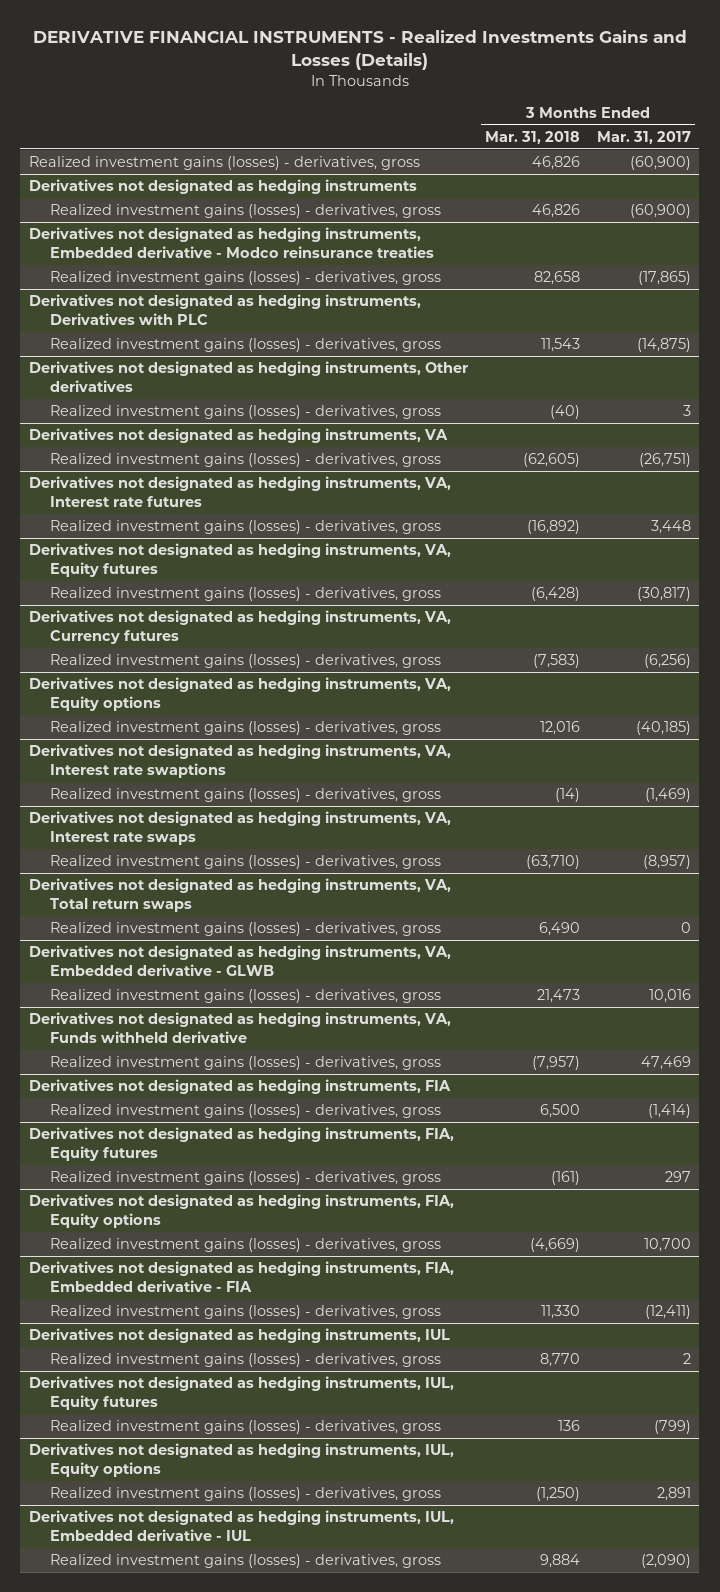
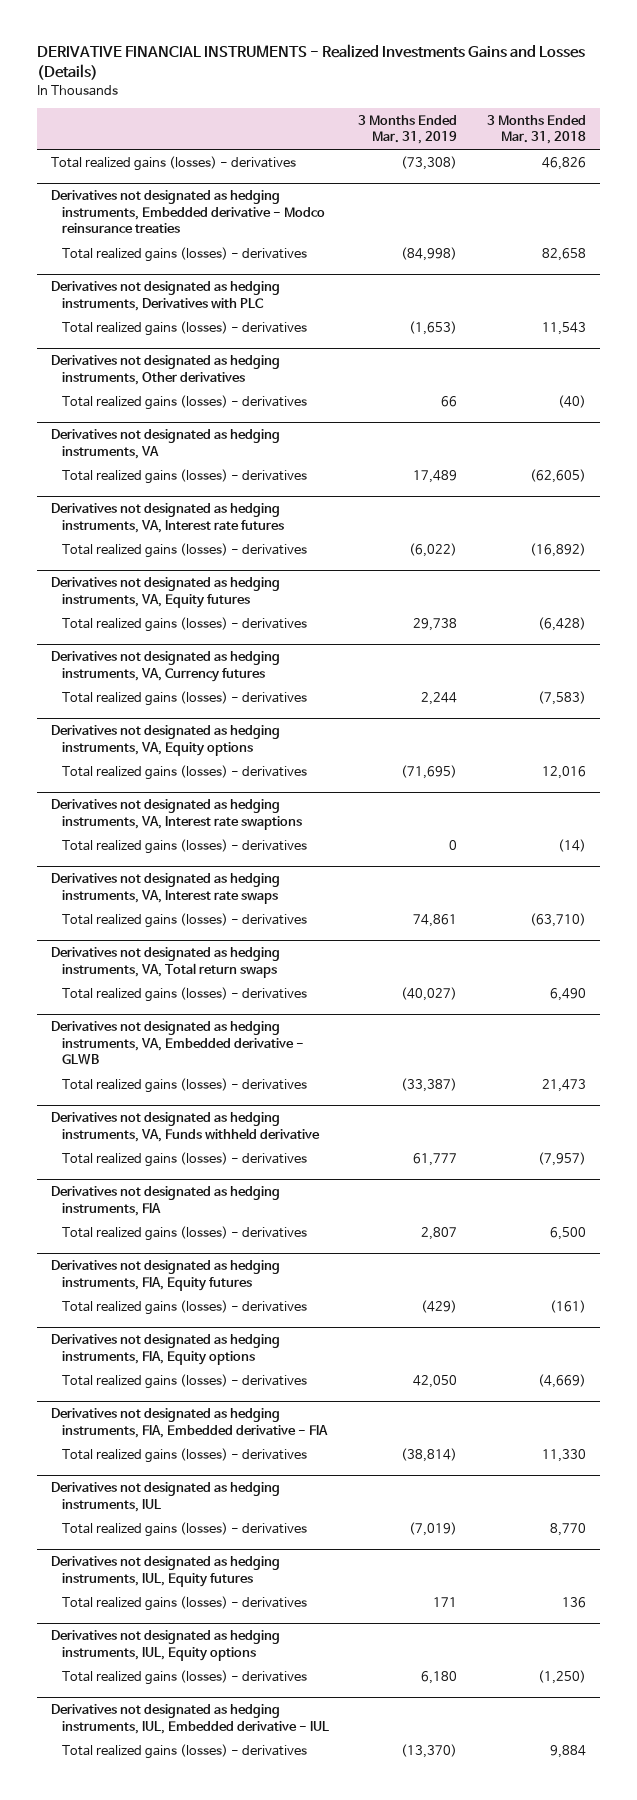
- | 3 Months Ended Mar. 31, 2018 | 3 Months Ended Mar. 31, 2017
+ | 3 Months Ended Mar. 31, 2019 | 3 Months Ended Mar. 31, 2018
- Realized investment gains (losses) - derivatives, gross | 46,826 | (60,900)
- Derivatives not designated as hedging instruments
- Realized investment gains (losses) - derivatives, gross | 46,826 | (60,900)
+ Total realized gains (losses) - derivatives | (73,308) | 46,826
@ Derivatives not designated as hedging instruments, Embedded derivative - Modco reinsurance treaties
- Realized investment gains (losses) - derivatives, gross | 82,658 | (17,865)
+ Total realized gains (losses) - derivatives | (84,998) | 82,658
@ Derivatives not designated as hedging instruments, Derivatives with PLC
- Realized investment gains (losses) - derivatives, gross | 11,543 | (14,875)
+ Total realized gains (losses) - derivatives | (1,653) | 11,543
@ Derivatives not designated as hedging instruments, Other derivatives
- Realized investment gains (losses) - derivatives, gross | (40) | 3
+ Total realized gains (losses) - derivatives | 66 | (40)
@ Derivatives not designated as hedging instruments, VA
- Realized investment gains (losses) - derivatives, gross | (62,605) | (26,751)
+ Total realized gains (losses) - derivatives | 17,489 | (62,605)
@ Derivatives not designated as hedging instruments, VA, Interest rate futures
- Realized investment gains (losses) - derivatives, gross | (16,892) | 3,448
+ Total realized gains (losses) - derivatives | (6,022) | (16,892)
@ Derivatives not designated as hedging instruments, VA, Equity futures
- Realized investment gains (losses) - derivatives, gross | (6,428) | (30,817)
+ Total realized gains (losses) - derivatives | 29,738 | (6,428)
@ Derivatives not designated as hedging instruments, VA, Currency futures
- Realized investment gains (losses) - derivatives, gross | (7,583) | (6,256)
+ Total realized gains (losses) - derivatives | 2,244 | (7,583)
@ Derivatives not designated as hedging instruments, VA, Equity options
- Realized investment gains (losses) - derivatives, gross | 12,016 | (40,185)
+ Total realized gains (losses) - derivatives | (71,695) | 12,016
@ Derivatives not designated as hedging instruments, VA, Interest rate swaptions
- Realized investment gains (losses) - derivatives, gross | (14) | (1,469)
+ Total realized gains (losses) - derivatives | 0 | (14)
@ Derivatives not designated as hedging instruments, VA, Interest rate swaps
- Realized investment gains (losses) - derivatives, gross | (63,710) | (8,957)
+ Total realized gains (losses) - derivatives | 74,861 | (63,710)
@ Derivatives not designated as hedging instruments, VA, Total return swaps
- Realized investment gains (losses) - derivatives, gross | 6,490 | 0
+ Total realized gains (losses) - derivatives | (40,027) | 6,490
@ Derivatives not designated as hedging instruments, VA, Embedded derivative - GLWB
- Realized investment gains (losses) - derivatives, gross | 21,473 | 10,016
+ Total realized gains (losses) - derivatives | (33,387) | 21,473
@ Derivatives not designated as hedging instruments, VA, Funds withheld derivative
- Realized investment gains (losses) - derivatives, gross | (7,957) | 47,469
+ Total realized gains (losses) - derivatives | 61,777 | (7,957)
@ Derivatives not designated as hedging instruments, FIA
- Realized investment gains (losses) - derivatives, gross | 6,500 | (1,414)
+ Total realized gains (losses) - derivatives | 2,807 | 6,500
@ Derivatives not designated as hedging instruments, FIA, Equity futures
- Realized investment gains (losses) - derivatives, gross | (161) | 297
+ Total realized gains (losses) - derivatives | (429) | (161)
@ Derivatives not designated as hedging instruments, FIA, Equity options
- Realized investment gains (losses) - derivatives, gross | (4,669) | 10,700
+ Total realized gains (losses) - derivatives | 42,050 | (4,669)
@ Derivatives not designated as hedging instruments, FIA, Embedded derivative - FIA
- Realized investment gains (losses) - derivatives, gross | 11,330 | (12,411)
+ Total realized gains (losses) - derivatives | (38,814) | 11,330
@ Derivatives not designated as hedging instruments, IUL
- Realized investment gains (losses) - derivatives, gross | 8,770 | 2
+ Total realized gains (losses) - derivatives | (7,019) | 8,770
@ Derivatives not designated as hedging instruments, IUL, Equity futures
- Realized investment gains (losses) - derivatives, gross | 136 | (799)
+ Total realized gains (losses) - derivatives | 171 | 136
@ Derivatives not designated as hedging instruments, IUL, Equity options
- Realized investment gains (losses) - derivatives, gross | (1,250) | 2,891
+ Total realized gains (losses) - derivatives | 6,180 | (1,250)
@ Derivatives not designated as hedging instruments, IUL, Embedded derivative - IUL
- Realized investment gains (losses) - derivatives, gross | 9,884 | (2,090)
+ Total realized gains (losses) - derivatives | (13,370) | 9,884

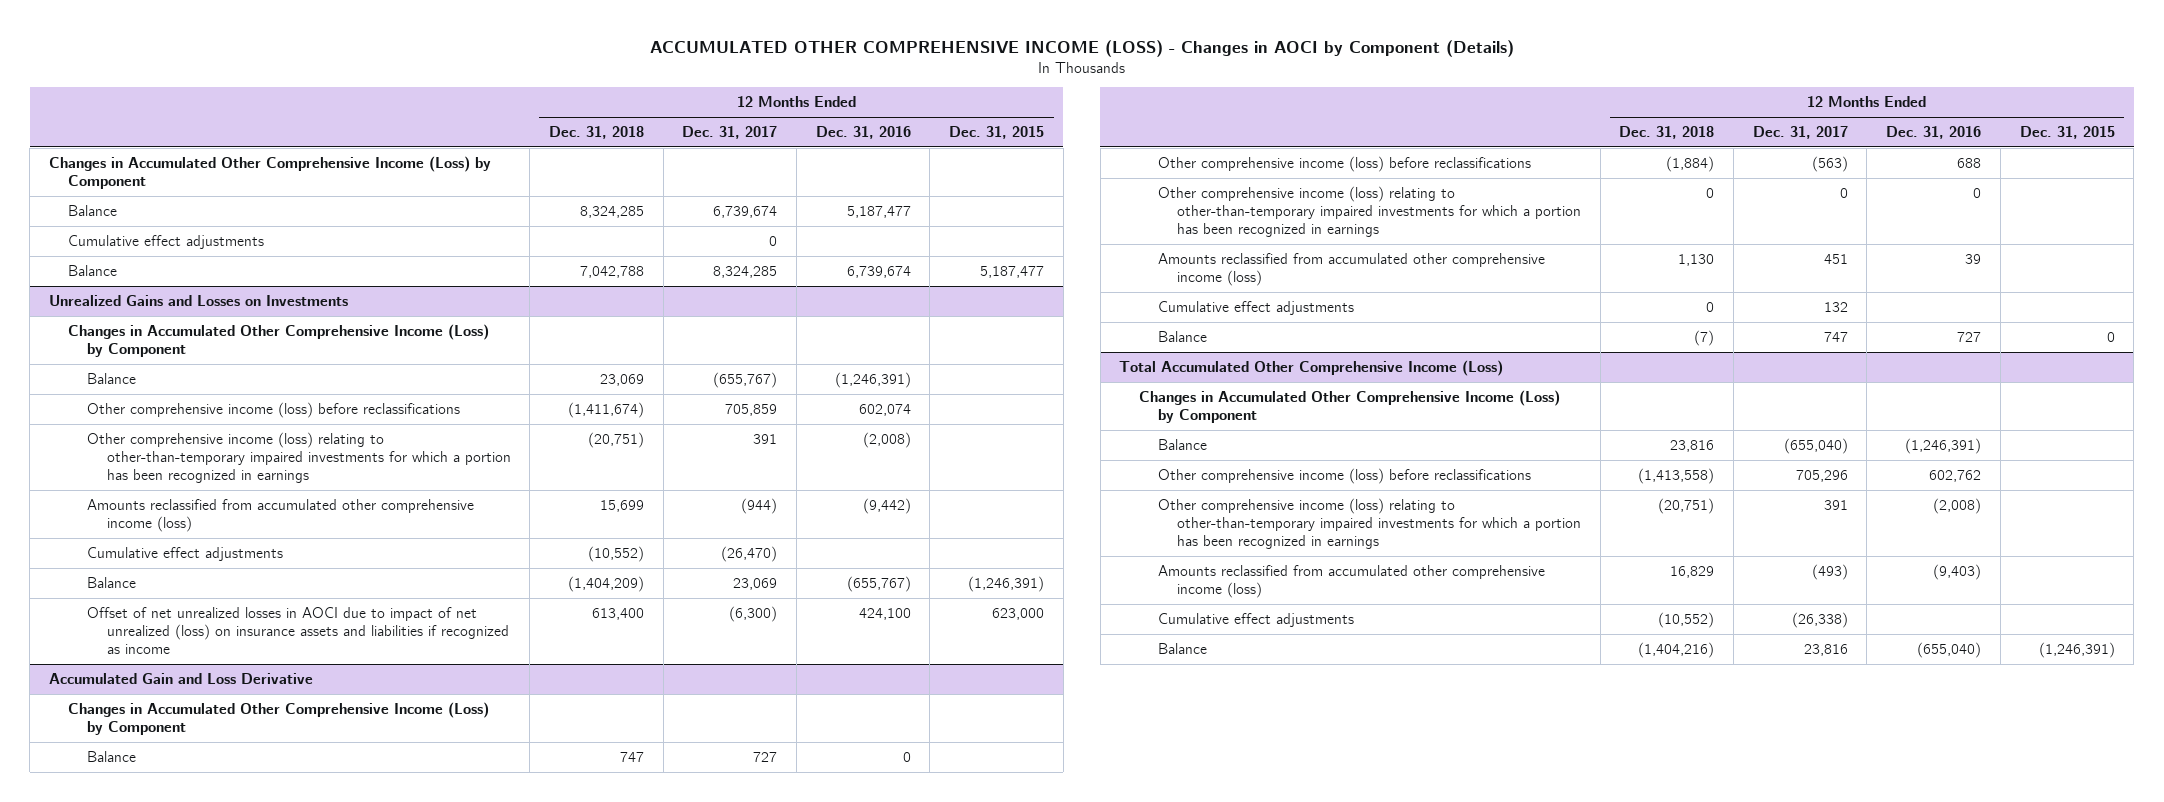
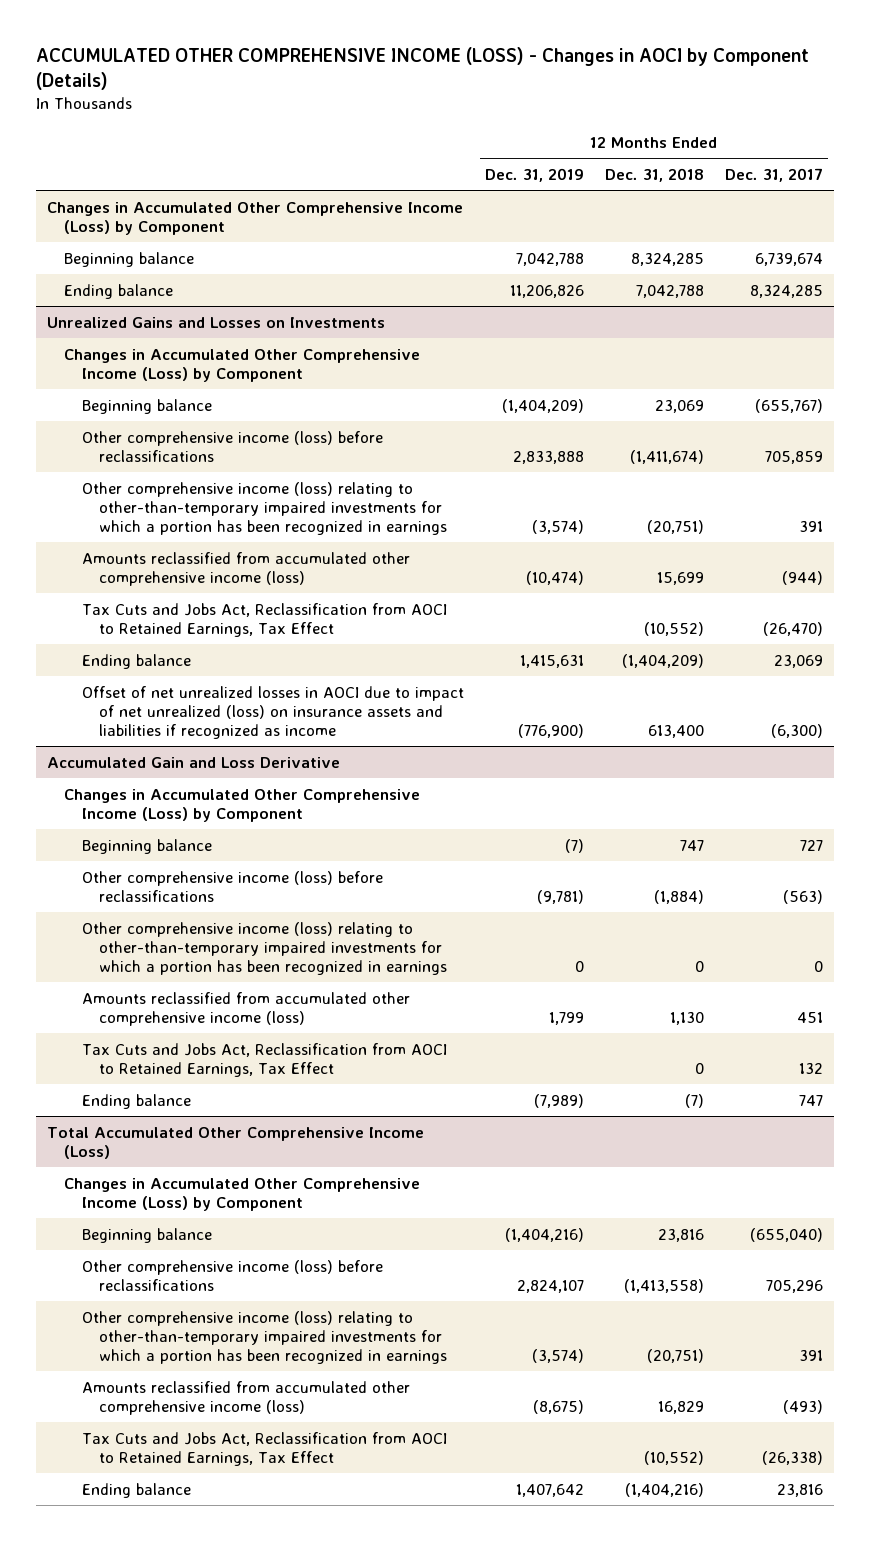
- | 12 Months Ended Dec. 31, 2018 | 12 Months Ended Dec. 31, 2017 | 12 Months Ended Dec. 31, 2016 | 12 Months Ended Dec. 31, 2015
+ | 12 Months Ended Dec. 31, 2019 | 12 Months Ended Dec. 31, 2018 | 12 Months Ended Dec. 31, 2017
- Balance | 8,324,285 | 6,739,674 | 5,187,477 |
- Cumulative effect adjustments | | 0 | |
- Balance | 7,042,788 | 8,324,285 | 6,739,674 | 5,187,477
+ Beginning balance | 7,042,788 | 8,324,285 | 6,739,674
+ Ending balance | 11,206,826 | 7,042,788 | 8,324,285
@ Unrealized Gains and Losses on Investments
- Balance | 23,069 | (655,767) | (1,246,391) |
+ Beginning balance | (1,404,209) | 23,069 | (655,767)
- Cumulative effect adjustments | (10,552) | (26,470) | |
- Balance | (1,404,209) | 23,069 | (655,767) | (1,246,391)
+ Tax Cuts and Jobs Act, Reclassification from AOCI to Retained Earnings, Tax Effect | | (10,552) | (26,470)
+ Ending balance | 1,415,631 | (1,404,209) | 23,069
@ Accumulated Gain and Loss Derivative
- Balance | 747 | 727 | 0 |
+ Beginning balance | (7) | 747 | 727
- Cumulative effect adjustments | 0 | 132 | |
- Balance | (7) | 747 | 727 | 0
+ Tax Cuts and Jobs Act, Reclassification from AOCI to Retained Earnings, Tax Effect | | 0 | 132
+ Ending balance | (7,989) | (7) | 747
@ Total Accumulated Other Comprehensive Income (Loss)
- Balance | 23,816 | (655,040) | (1,246,391) |
+ Beginning balance | (1,404,216) | 23,816 | (655,040)
- Cumulative effect adjustments | (10,552) | (26,338) | |
- Balance | (1,404,216) | 23,816 | (655,040) | (1,246,391)
+ Tax Cuts and Jobs Act, Reclassification from AOCI to Retained Earnings, Tax Effect | | (10,552) | (26,338)
+ Ending balance | 1,407,642 | (1,404,216) | 23,816

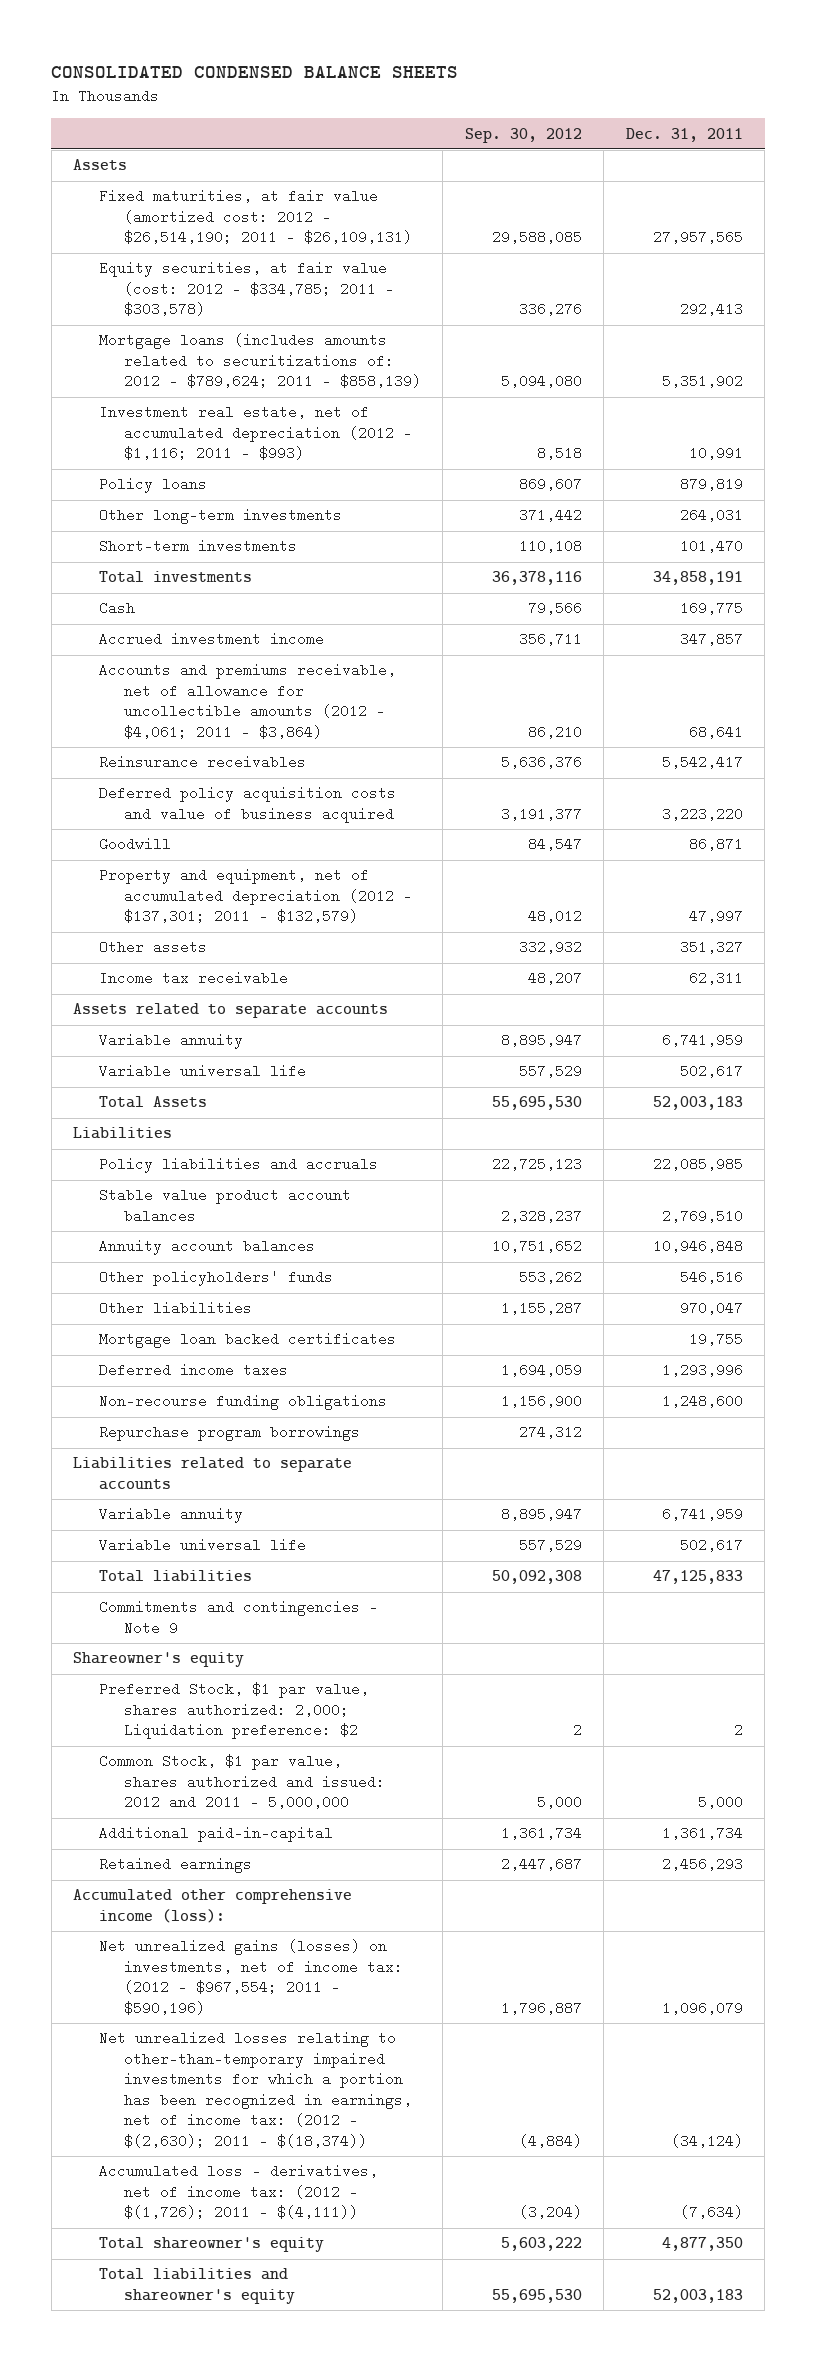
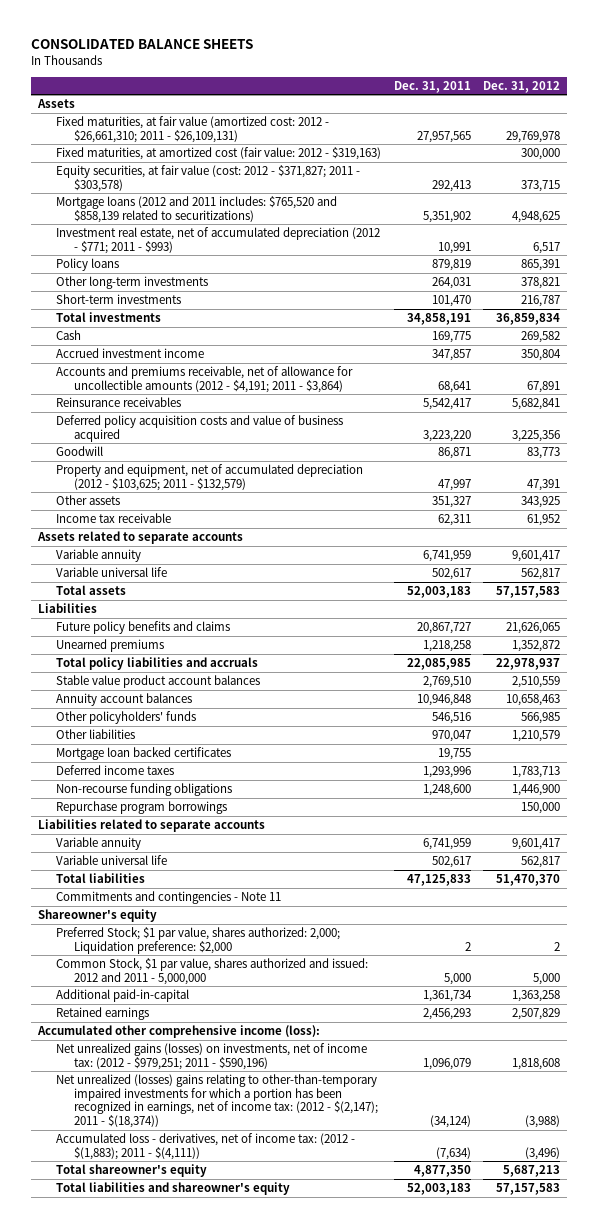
- CONSOLIDATED CONDENSED BALANCE SHEETS
+ CONSOLIDATED BALANCE SHEETS
- | Sep. 30, 2012 | Dec. 31, 2011
+ | Dec. 31, 2011 | Dec. 31, 2012
- Fixed maturities, at fair value (amortized cost: 2012 - $26,514,190; 2011 - $26,109,131) | 29,588,085 | 27,957,565
- Equity securities, at fair value (cost: 2012 - $334,785; 2011 - $303,578) | 336,276 | 292,413
- Mortgage loans (includes amounts related to securitizations of: 2012 - $789,624; 2011 - $858,139) | 5,094,080 | 5,351,902
- Investment real estate, net of accumulated depreciation (2012 - $1,116; 2011 - $993) | 8,518 | 10,991
+ Fixed maturities, at fair value (amortized cost: 2012 - $26,661,310; 2011 - $26,109,131) | 27,957,565 | 29,769,978
+ Fixed maturities, at amortized cost (fair value: 2012 - $319,163) | | 300,000
+ Equity securities, at fair value (cost: 2012 - $371,827; 2011 - $303,578) | 292,413 | 373,715
+ Mortgage loans (2012 and 2011 includes: $765,520 and $858,139 related to securitizations) | 5,351,902 | 4,948,625
+ Investment real estate, net of accumulated depreciation (2012 - $771; 2011 - $993) | 10,991 | 6,517
- Accounts and premiums receivable, net of allowance for uncollectible amounts (2012 - $4,061; 2011 - $3,864) | 86,210 | 68,641
+ Accounts and premiums receivable, net of allowance for uncollectible amounts (2012 - $4,191; 2011 - $3,864) | 68,641 | 67,891
- Property and equipment, net of accumulated depreciation (2012 - $137,301; 2011 - $132,579) | 48,012 | 47,997
+ Property and equipment, net of accumulated depreciation (2012 - $103,625; 2011 - $132,579) | 47,997 | 47,391
- Total Assets | 55,695,530 | 52,003,183
+ Total assets | 52,003,183 | 57,157,583
- Policy liabilities and accruals | 22,725,123 | 22,085,985
+ Future policy benefits and claims | 20,867,727 | 21,626,065
+ Unearned premiums | 1,218,258 | 1,352,872
+ Total policy liabilities and accruals | 22,085,985 | 22,978,937
- Commitments and contingencies - Note 9
+ Commitments and contingencies - Note 11
- Preferred Stock, $1 par value, shares authorized: 2,000; Liquidation preference: $2 | 2 | 2
+ Preferred Stock; $1 par value, shares authorized: 2,000; Liquidation preference: $2,000 | 2 | 2
- Net unrealized gains (losses) on investments, net of income tax: (2012 - $967,554; 2011 - $590,196) | 1,796,887 | 1,096,079
- Net unrealized losses relating to other-than-temporary impaired investments for which a portion has been recognized in earnings, net of income tax: (2012 - $(2,630); 2011 - $(18,374)) | (4,884) | (34,124)
- Accumulated loss - derivatives, net of income tax: (2012 - $(1,726); 2011 - $(4,111)) | (3,204) | (7,634)
+ Net unrealized gains (losses) on investments, net of income tax: (2012 - $979,251; 2011 - $590,196) | 1,096,079 | 1,818,608
+ Net unrealized (losses) gains relating to other-than-temporary impaired investments for which a portion has been recognized in earnings, net of income tax: (2012 - $(2,147); 2011 - $(18,374)) | (34,124) | (3,988)
+ Accumulated loss - derivatives, net of income tax: (2012 - $(1,883); 2011 - $(4,111)) | (7,634) | (3,496)

